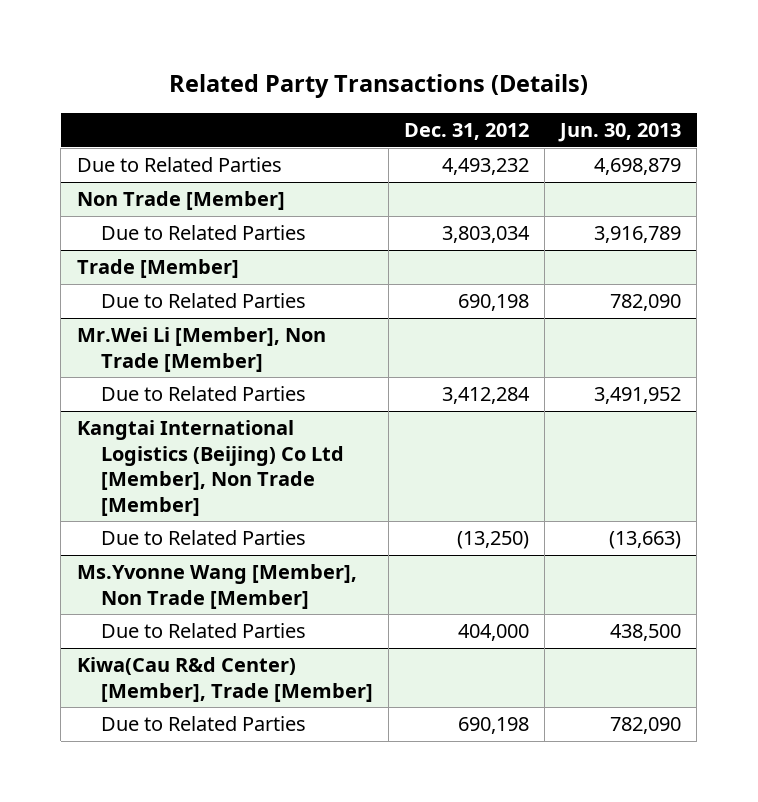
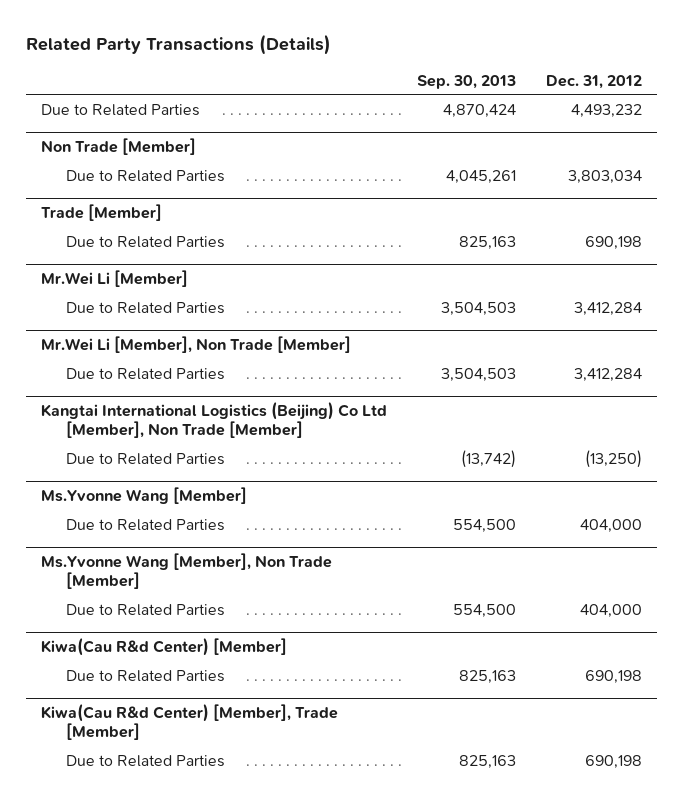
- | Dec. 31, 2012 | Jun. 30, 2013
+ | Sep. 30, 2013 | Dec. 31, 2012
+ Mr.Wei Li [Member]
+ Due to Related Parties | 3,504,503 | 3,412,284
+ Ms.Yvonne Wang [Member]
+ Due to Related Parties | 554,500 | 404,000
+ Kiwa(Cau R&d Center) [Member]
+ Due to Related Parties | 825,163 | 690,198

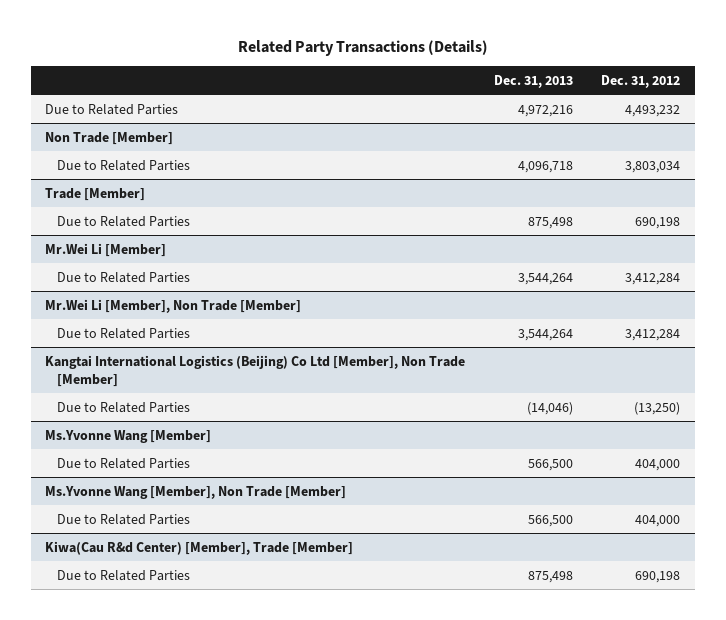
- | Sep. 30, 2013 | Dec. 31, 2012
+ | Dec. 31, 2013 | Dec. 31, 2012
- Kiwa(Cau R&d Center) [Member]
- Due to Related Parties | 825,163 | 690,198

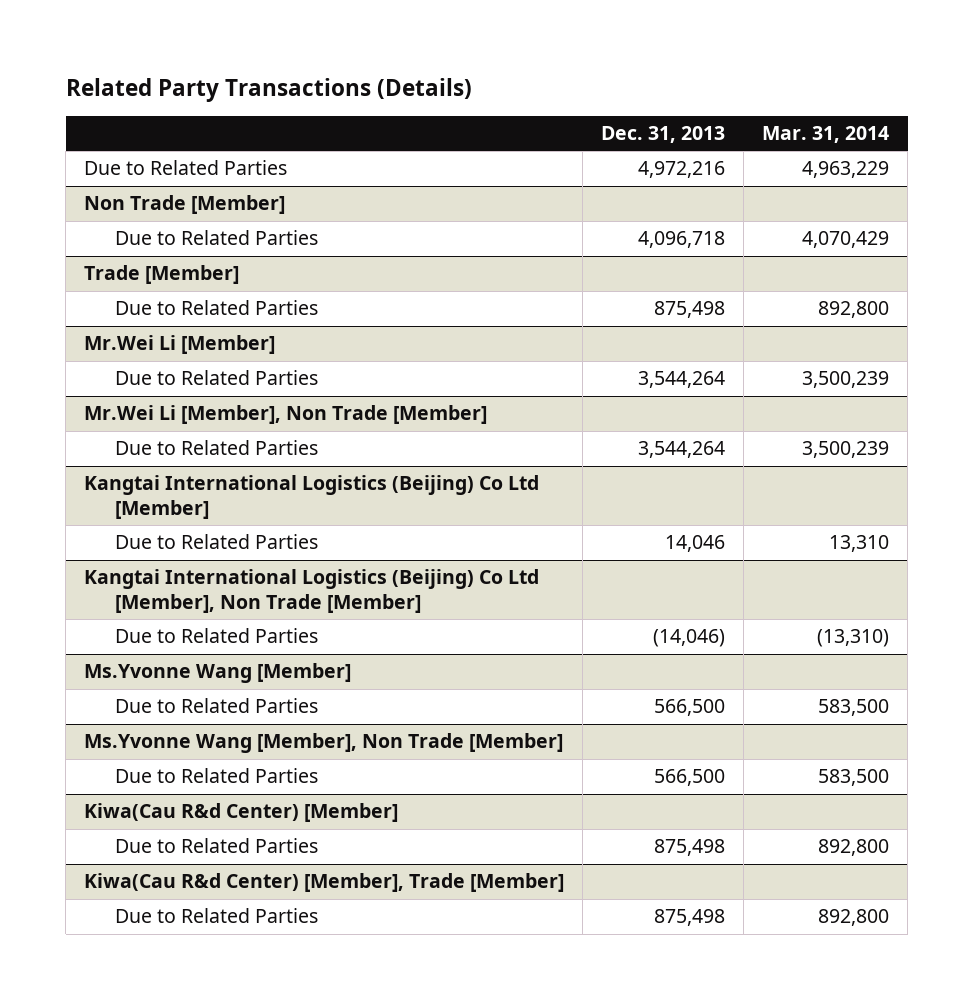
- | Dec. 31, 2013 | Dec. 31, 2012
+ | Dec. 31, 2013 | Mar. 31, 2014
+ Kangtai International Logistics (Beijing) Co Ltd [Member]
+ Due to Related Parties | 14,046 | 13,310
+ Kiwa(Cau R&d Center) [Member]
+ Due to Related Parties | 875,498 | 892,800

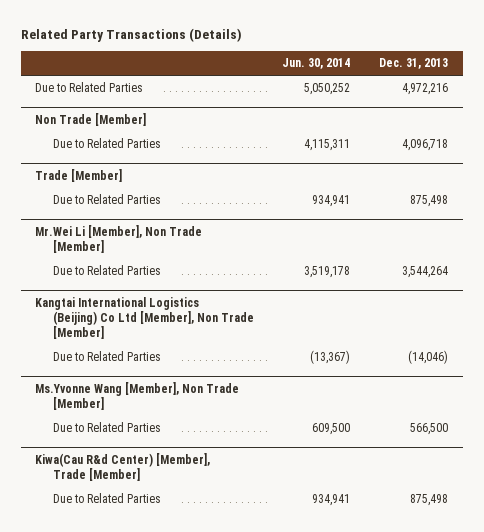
- | Dec. 31, 2013 | Mar. 31, 2014
+ | Jun. 30, 2014 | Dec. 31, 2013
- Mr.Wei Li [Member]
- Due to Related Parties | 3,544,264 | 3,500,239
- Kangtai International Logistics (Beijing) Co Ltd [Member]
- Due to Related Parties | 14,046 | 13,310
- Ms.Yvonne Wang [Member]
- Due to Related Parties | 566,500 | 583,500
- Kiwa(Cau R&d Center) [Member]
- Due to Related Parties | 875,498 | 892,800

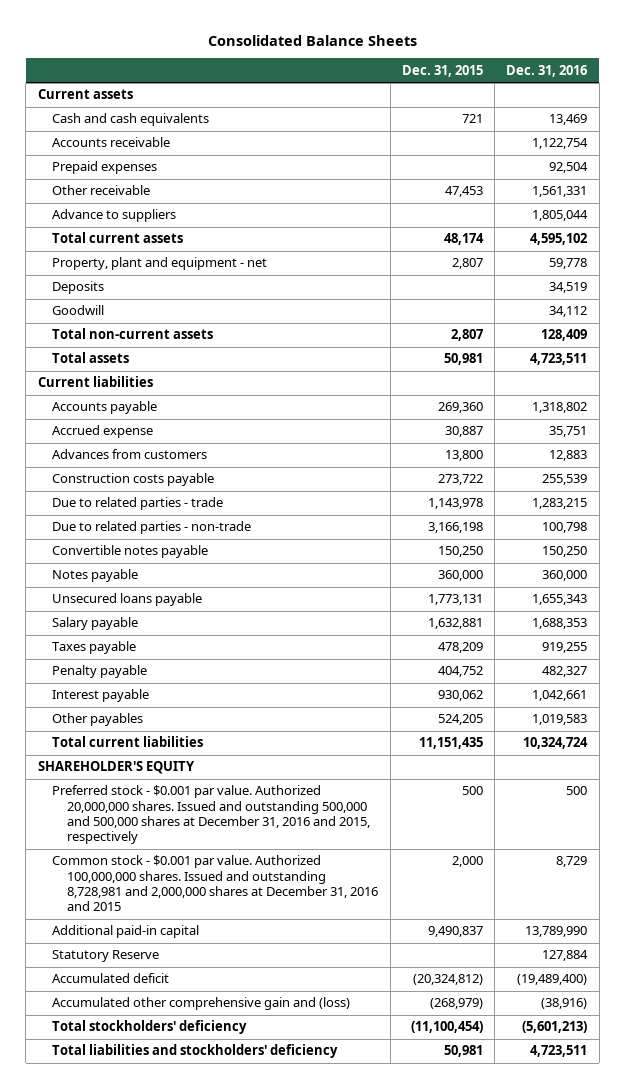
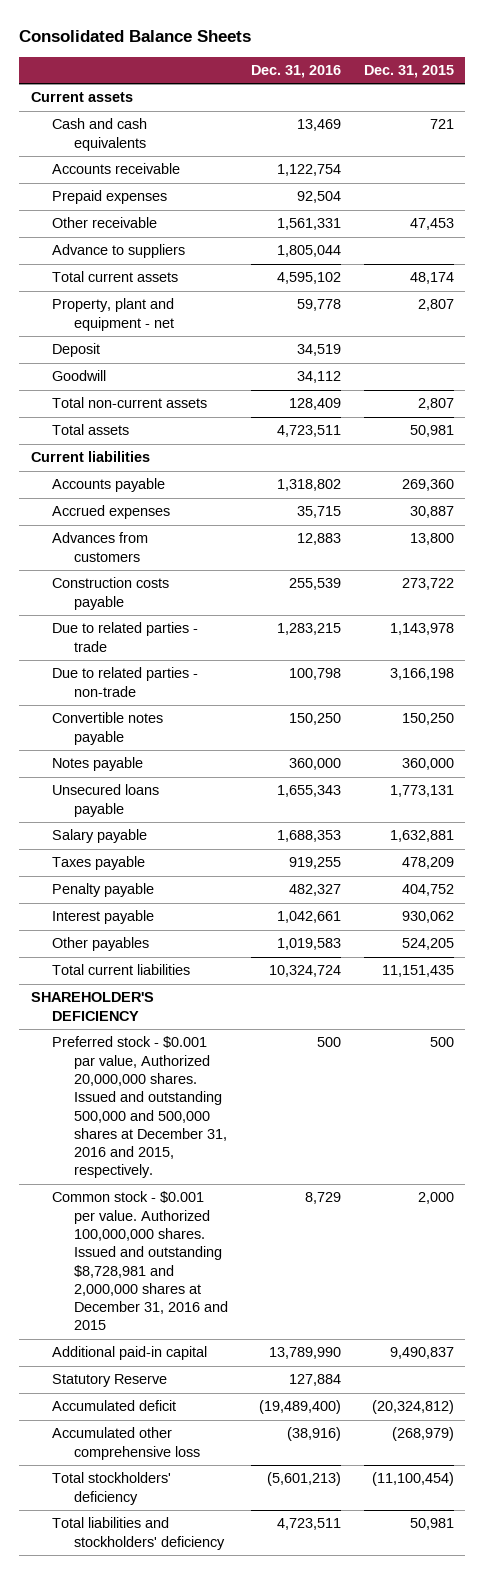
- | Dec. 31, 2015 | Dec. 31, 2016
+ | Dec. 31, 2016 | Dec. 31, 2015
- Deposits | | 34,519
+ Deposit | 34,519 |
- Accrued expense | 30,887 | 35,751
+ Accrued expenses | 35,715 | 30,887
- SHAREHOLDER'S EQUITY
- Preferred stock - $0.001 par value. Authorized 20,000,000 shares. Issued and outstanding 500,000 and 500,000 shares at December 31, 2016 and 2015, respectively | 500 | 500
- Common stock - $0.001 par value. Authorized 100,000,000 shares. Issued and outstanding 8,728,981 and 2,000,000 shares at December 31, 2016 and 2015 | 2,000 | 8,729
+ SHAREHOLDER'S DEFICIENCY
+ Preferred stock - $0.001 par value, Authorized 20,000,000 shares. Issued and outstanding 500,000 and 500,000 shares at December 31, 2016 and 2015, respectively. | 500 | 500
+ Common stock - $0.001 per value. Authorized 100,000,000 shares. Issued and outstanding $8,728,981 and 2,000,000 shares at December 31, 2016 and 2015 | 8,729 | 2,000
- Accumulated other comprehensive gain and (loss) | (268,979) | (38,916)
+ Accumulated other comprehensive loss | (38,916) | (268,979)

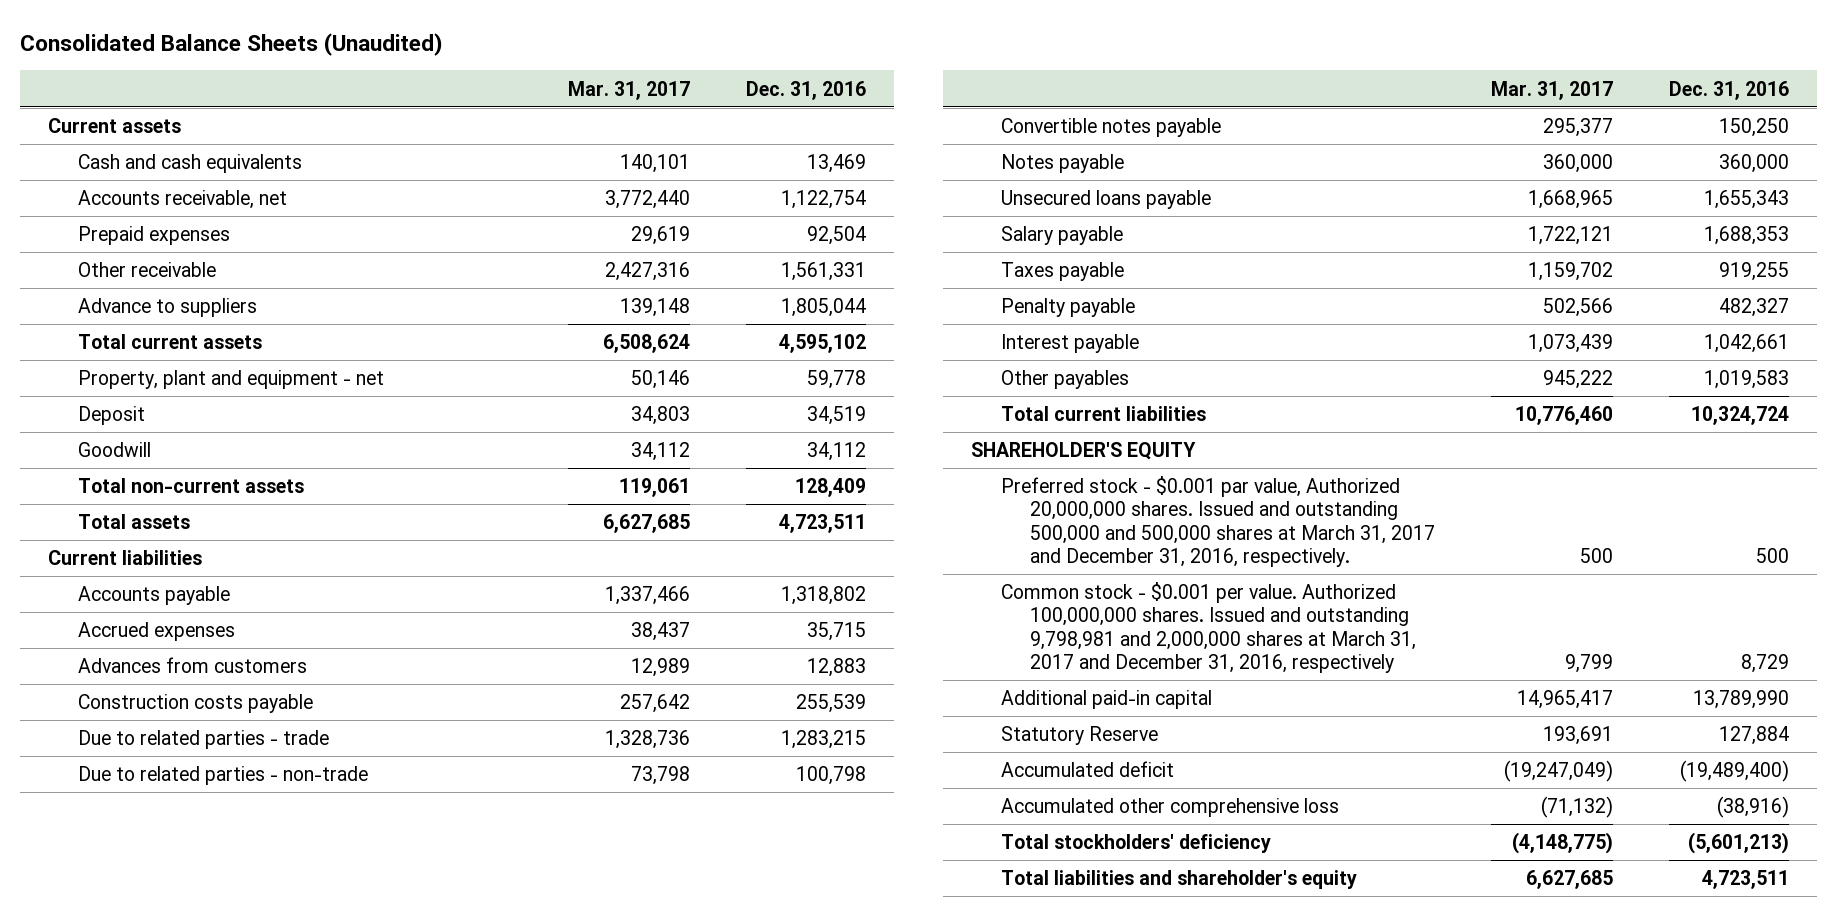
- Consolidated Balance Sheets
+ Consolidated Balance Sheets (Unaudited)
- | Dec. 31, 2016 | Dec. 31, 2015
+ | Mar. 31, 2017 | Dec. 31, 2016
- Accounts receivable | 1,122,754 |
+ Accounts receivable, net | 3,772,440 | 1,122,754
- SHAREHOLDER'S DEFICIENCY
- Preferred stock - $0.001 par value, Authorized 20,000,000 shares. Issued and outstanding 500,000 and 500,000 shares at December 31, 2016 and 2015, respectively. | 500 | 500
- Common stock - $0.001 per value. Authorized 100,000,000 shares. Issued and outstanding $8,728,981 and 2,000,000 shares at December 31, 2016 and 2015 | 8,729 | 2,000
+ SHAREHOLDER'S EQUITY
+ Preferred stock - $0.001 par value, Authorized 20,000,000 shares. Issued and outstanding 500,000 and 500,000 shares at March 31, 2017 and December 31, 2016, respectively. | 500 | 500
+ Common stock - $0.001 per value. Authorized 100,000,000 shares. Issued and outstanding 9,798,981 and 2,000,000 shares at March 31, 2017 and December 31, 2016, respectively | 9,799 | 8,729
- Total liabilities and stockholders' deficiency | 4,723,511 | 50,981
+ Total liabilities and shareholder's equity | 6,627,685 | 4,723,511

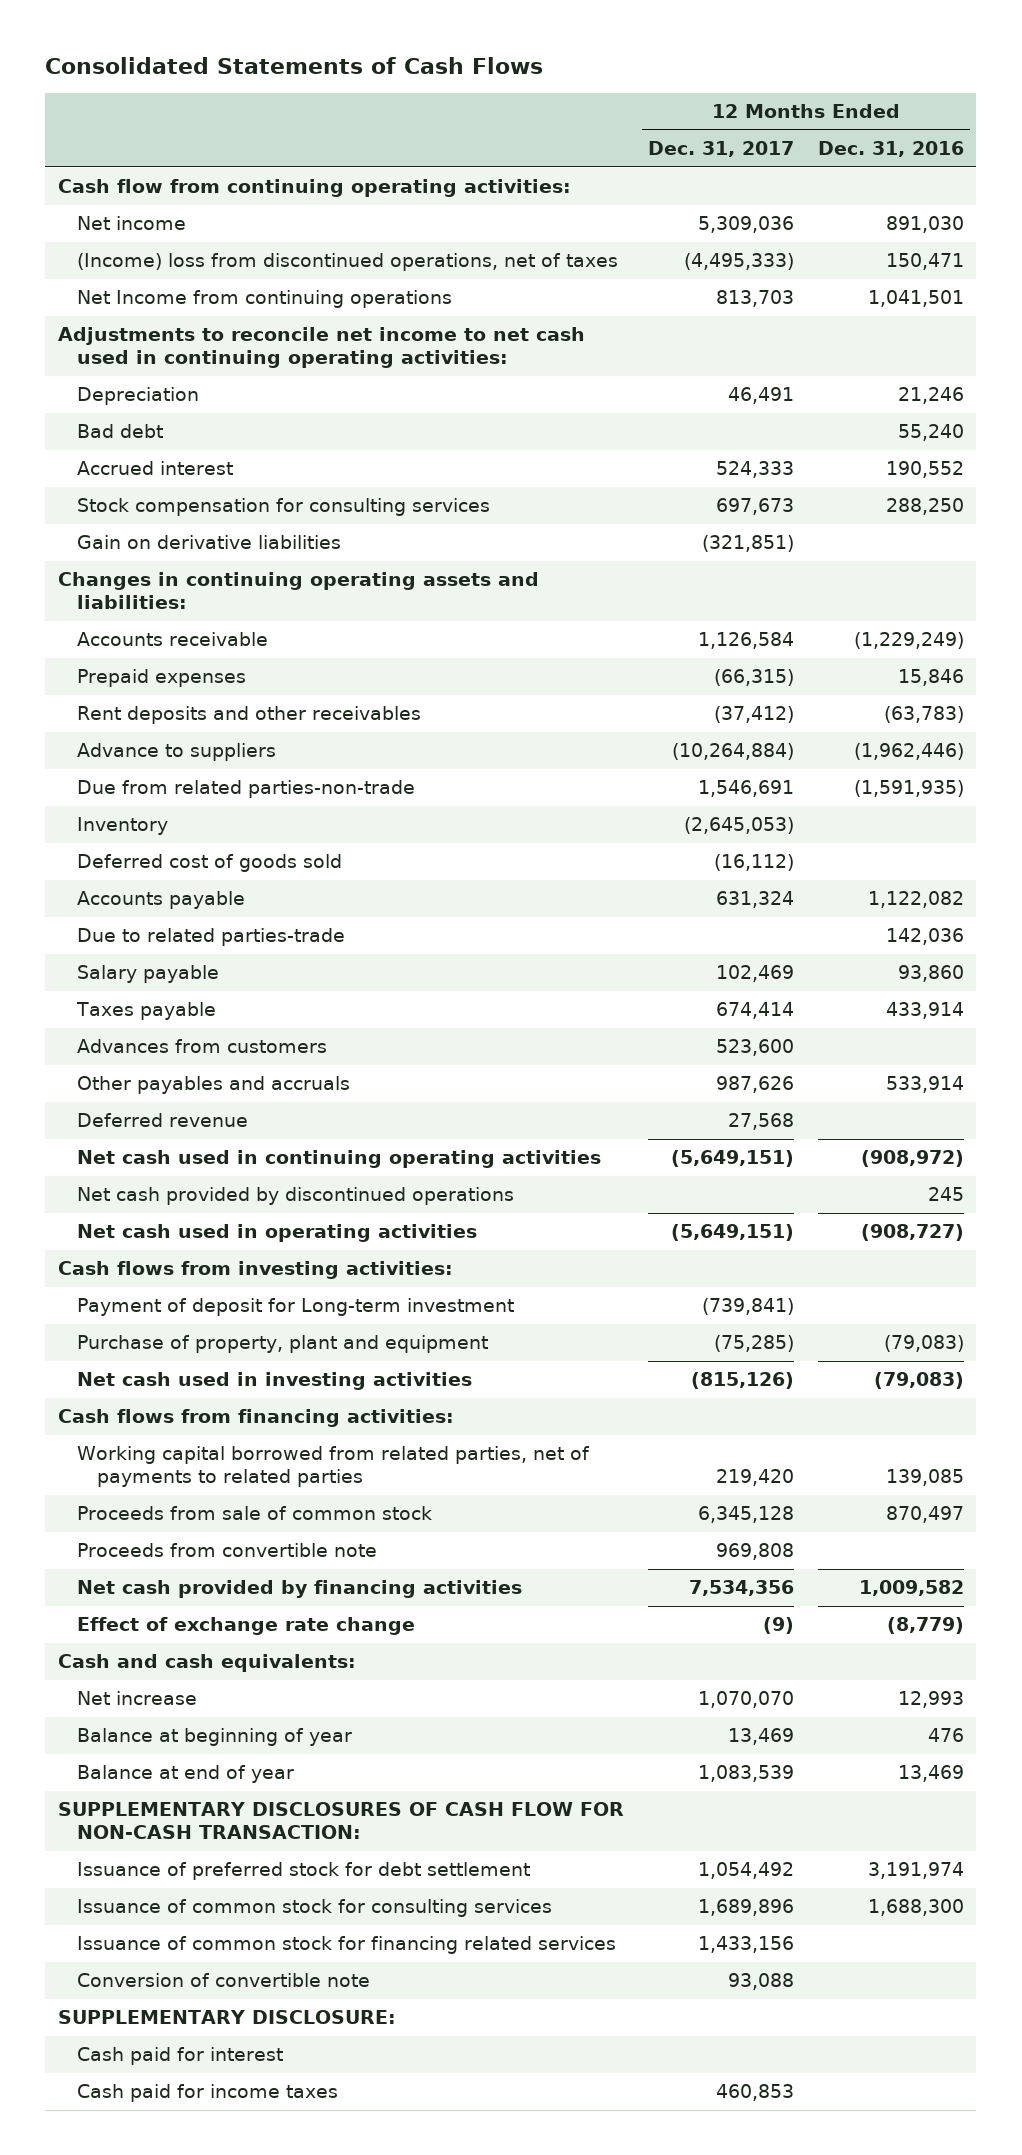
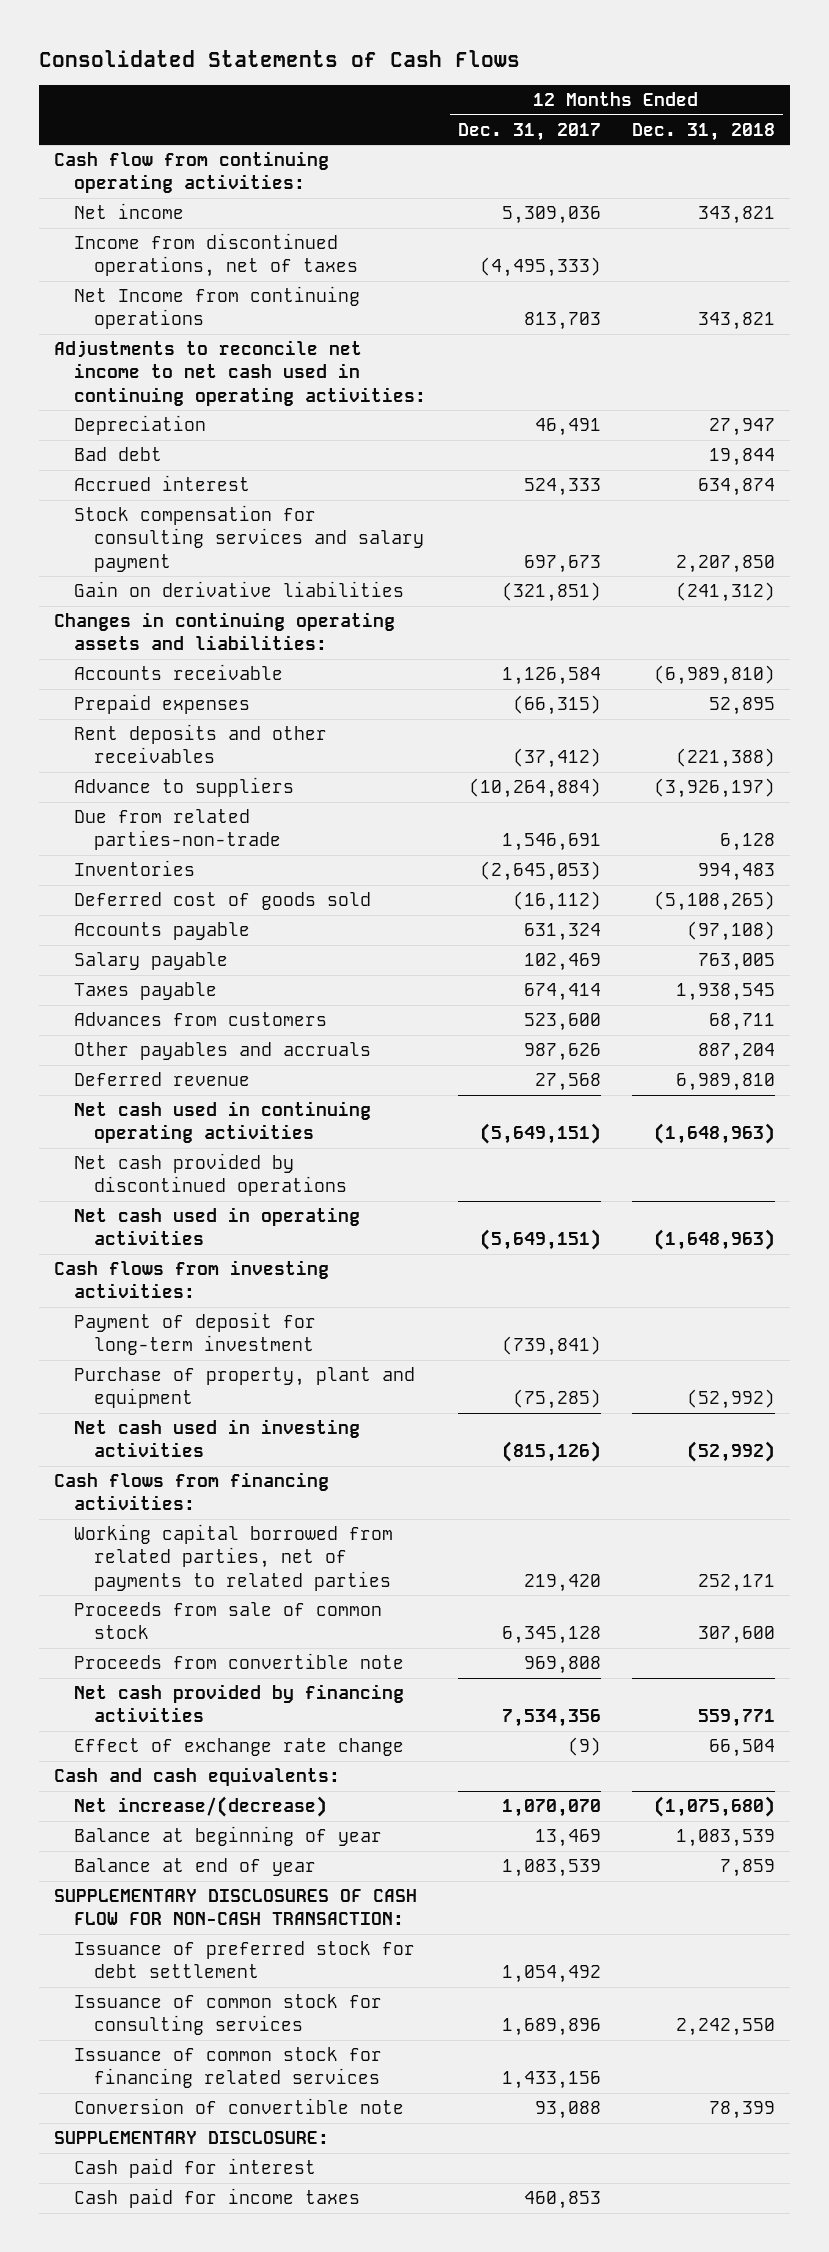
- | 12 Months Ended Dec. 31, 2017 | 12 Months Ended Dec. 31, 2016
+ | 12 Months Ended Dec. 31, 2017 | 12 Months Ended Dec. 31, 2018
- (Income) loss from discontinued operations, net of taxes | (4,495,333) | 150,471
+ Income from discontinued operations, net of taxes | (4,495,333) |
- Stock compensation for consulting services | 697,673 | 288,250
+ Stock compensation for consulting services and salary payment | 697,673 | 2,207,850
- Inventory | (2,645,053) |
+ Inventories | (2,645,053) | 994,483
- Due to related parties-trade | | 142,036
- Payment of deposit for Long-term investment | (739,841) |
+ Payment of deposit for long-term investment | (739,841) |
- Net increase | 1,070,070 | 12,993
+ Net increase/(decrease) | 1,070,070 | (1,075,680)

